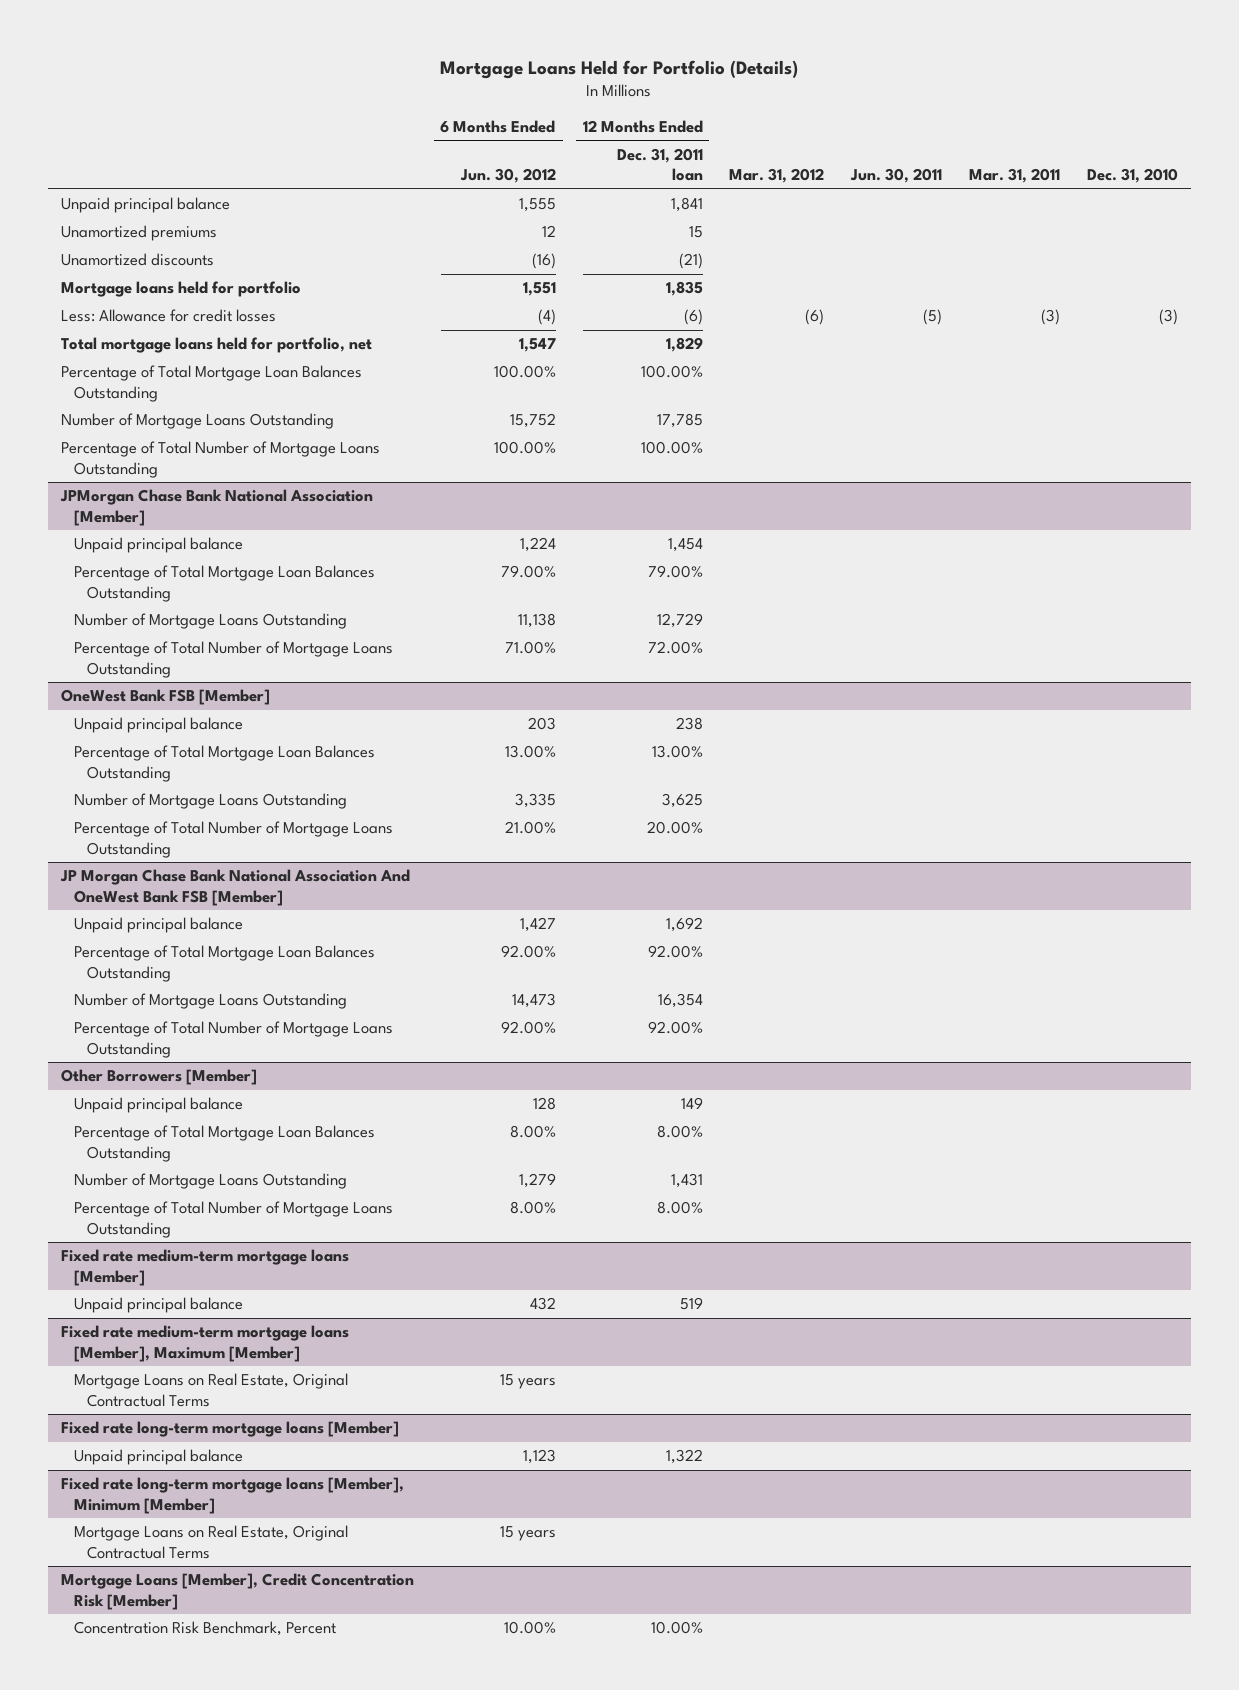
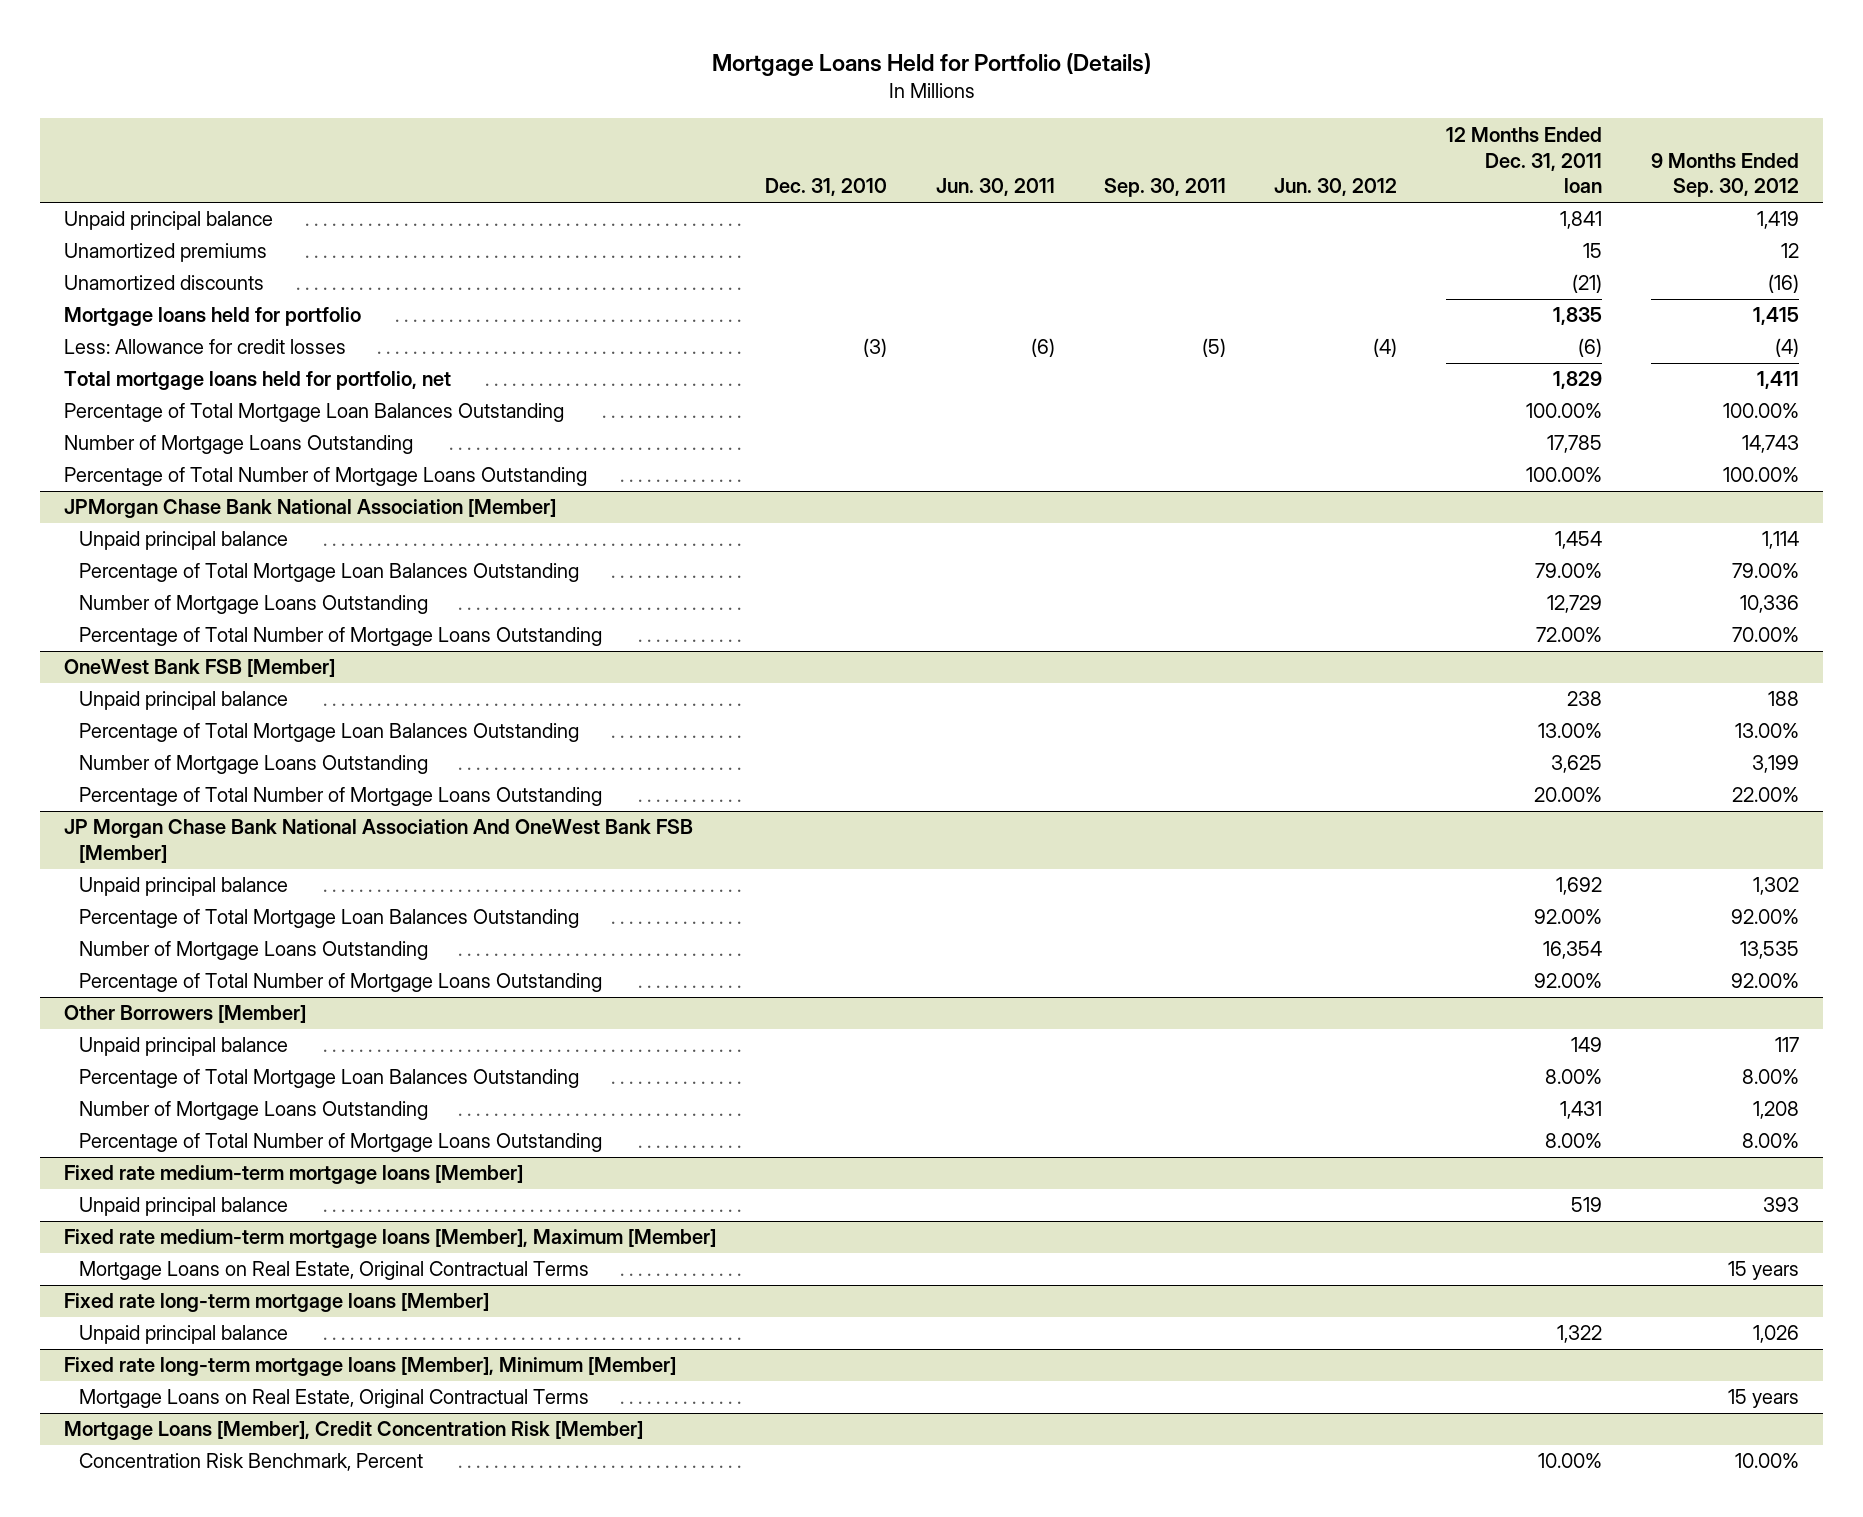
- | 6 Months Ended Jun. 30, 2012 | 12 Months Ended Dec. 31, 2011 loan | Mar. 31, 2012 | Jun. 30, 2011 | Mar. 31, 2011 | Dec. 31, 2010
+ | Dec. 31, 2010 | Jun. 30, 2011 | Sep. 30, 2011 | Jun. 30, 2012 | 12 Months Ended Dec. 31, 2011 loan | 9 Months Ended Sep. 30, 2012
- Less: Allowance for credit losses | (4) | (6) | (6) | (5) | (3) | (3)
+ Less: Allowance for credit losses | (3) | (6) | (5) | (4) | (6) | (4)

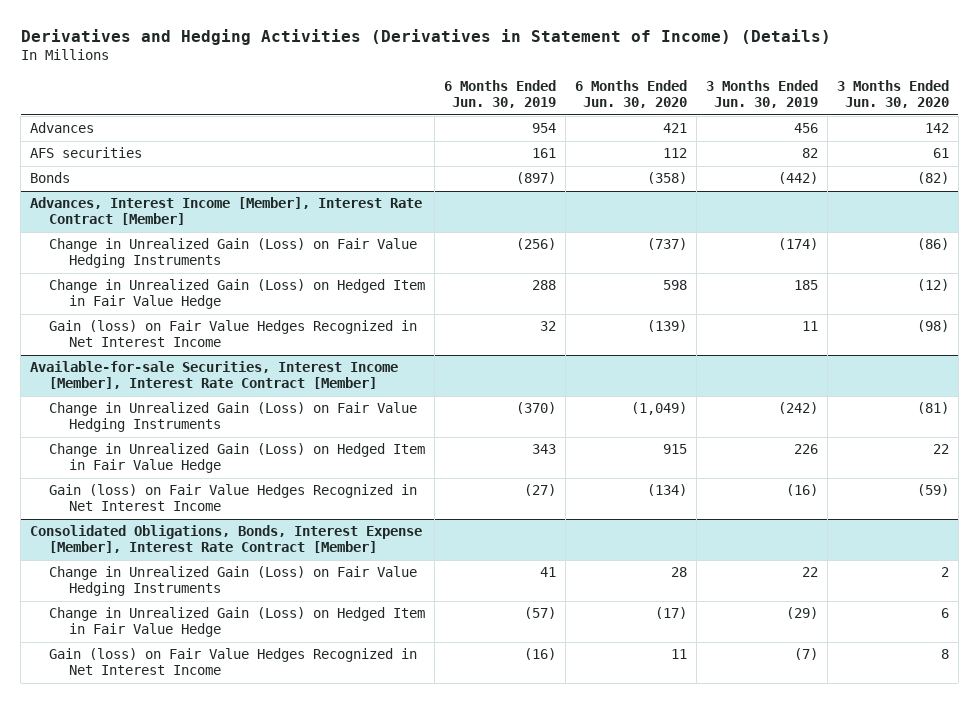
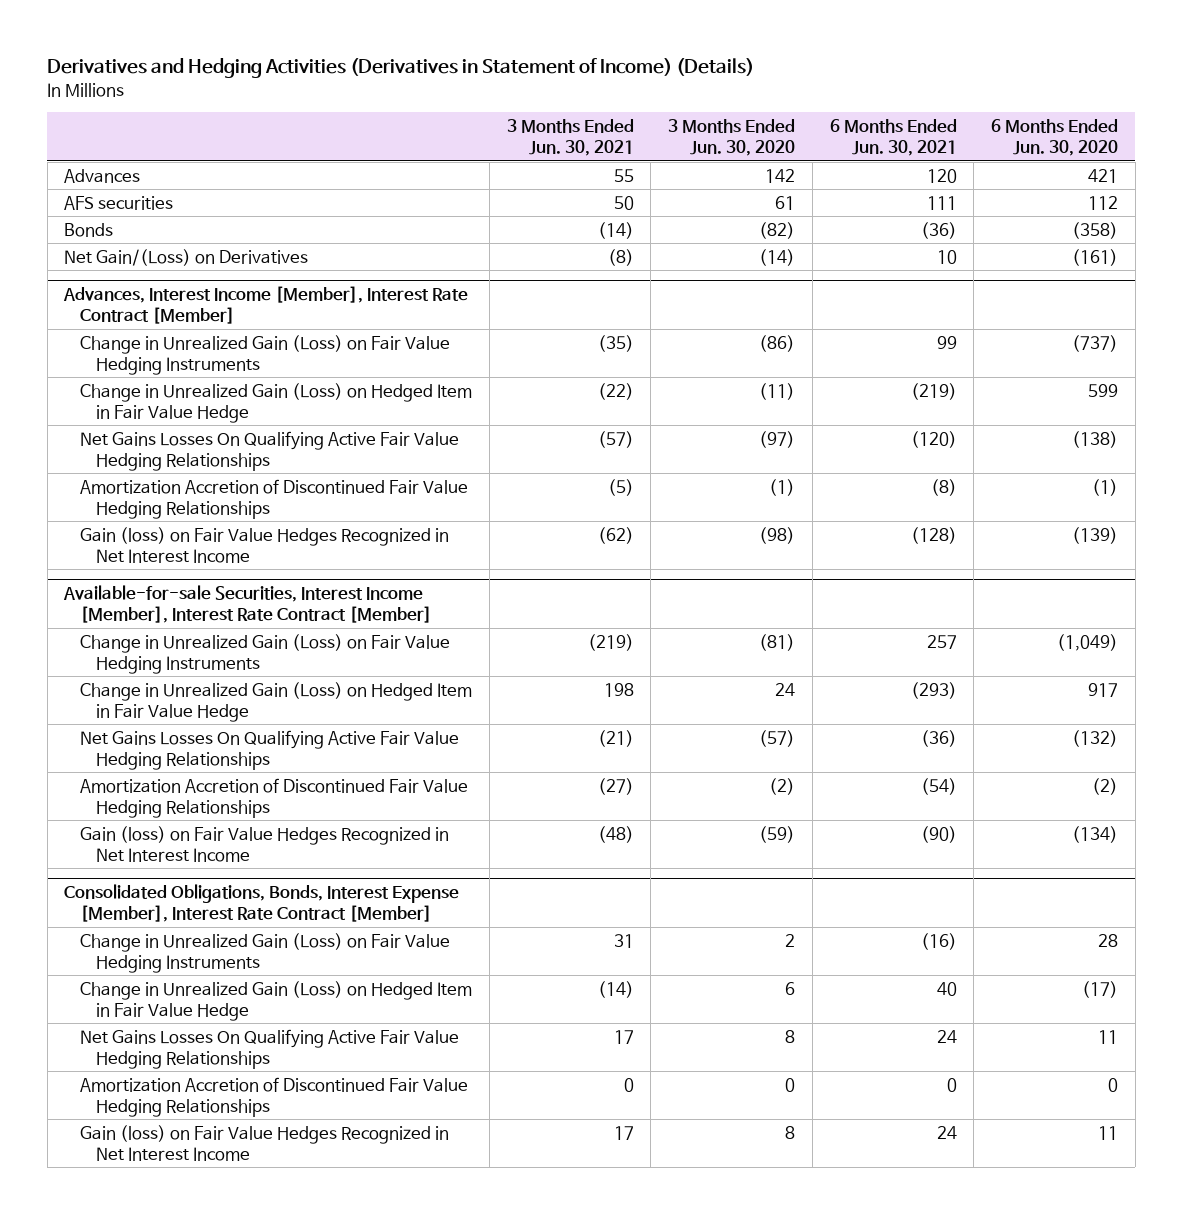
- | 6 Months Ended Jun. 30, 2019 | 6 Months Ended Jun. 30, 2020 | 3 Months Ended Jun. 30, 2019 | 3 Months Ended Jun. 30, 2020
+ | 3 Months Ended Jun. 30, 2021 | 3 Months Ended Jun. 30, 2020 | 6 Months Ended Jun. 30, 2021 | 6 Months Ended Jun. 30, 2020
+ Net Gain/(Loss) on Derivatives | (8) | (14) | 10 | (161)
@ Advances, Interest Income [Member], Interest Rate Contract [Member]
- Change in Unrealized Gain (Loss) on Hedged Item in Fair Value Hedge | 288 | 598 | 185 | (12)
+ Change in Unrealized Gain (Loss) on Hedged Item in Fair Value Hedge | (22) | (11) | (219) | 599
+ Net Gains Losses On Qualifying Active Fair Value Hedging Relationships | (57) | (97) | (120) | (138)
+ Amortization Accretion of Discontinued Fair Value Hedging Relationships | (5) | (1) | (8) | (1)
@ Available-for-sale Securities, Interest Income [Member], Interest Rate Contract [Member]
- Change in Unrealized Gain (Loss) on Hedged Item in Fair Value Hedge | 343 | 915 | 226 | 22
+ Change in Unrealized Gain (Loss) on Hedged Item in Fair Value Hedge | 198 | 24 | (293) | 917
+ Net Gains Losses On Qualifying Active Fair Value Hedging Relationships | (21) | (57) | (36) | (132)
+ Amortization Accretion of Discontinued Fair Value Hedging Relationships | (27) | (2) | (54) | (2)
@ Consolidated Obligations, Bonds, Interest Expense [Member], Interest Rate Contract [Member]
+ Net Gains Losses On Qualifying Active Fair Value Hedging Relationships | 17 | 8 | 24 | 11
+ Amortization Accretion of Discontinued Fair Value Hedging Relationships | 0 | 0 | 0 | 0

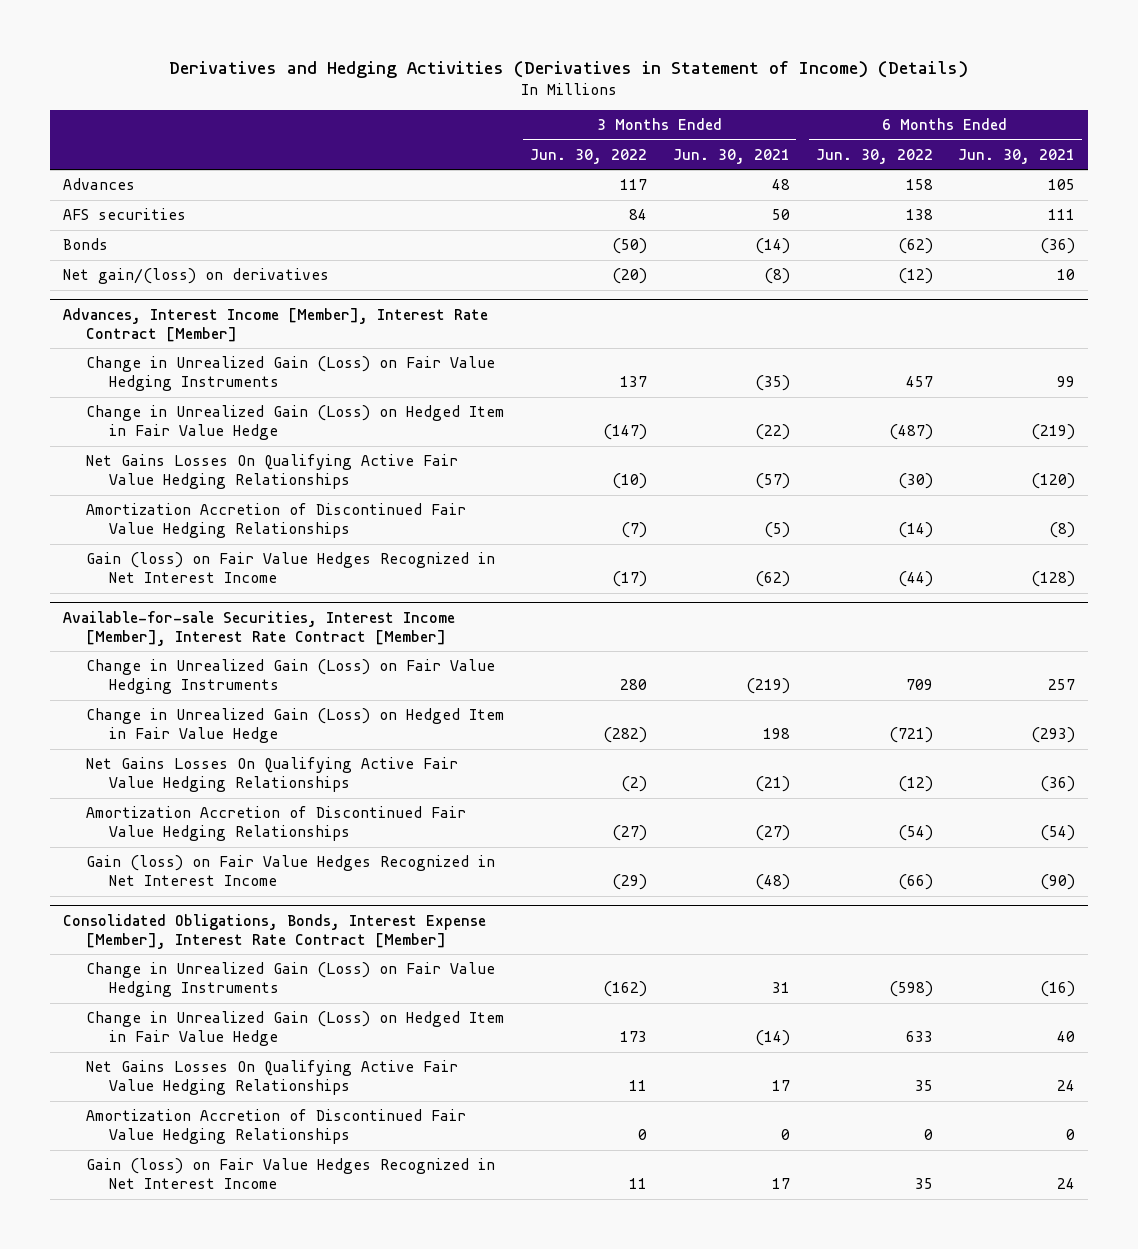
- | 3 Months Ended Jun. 30, 2021 | 3 Months Ended Jun. 30, 2020 | 6 Months Ended Jun. 30, 2021 | 6 Months Ended Jun. 30, 2020
+ | 3 Months Ended Jun. 30, 2022 | 3 Months Ended Jun. 30, 2021 | 6 Months Ended Jun. 30, 2022 | 6 Months Ended Jun. 30, 2021
- Advances | 55 | 142 | 120 | 421
+ Advances | 117 | 48 | 158 | 105
- Net Gain/(Loss) on Derivatives | (8) | (14) | 10 | (161)
+ Net gain/(loss) on derivatives | (20) | (8) | (12) | 10

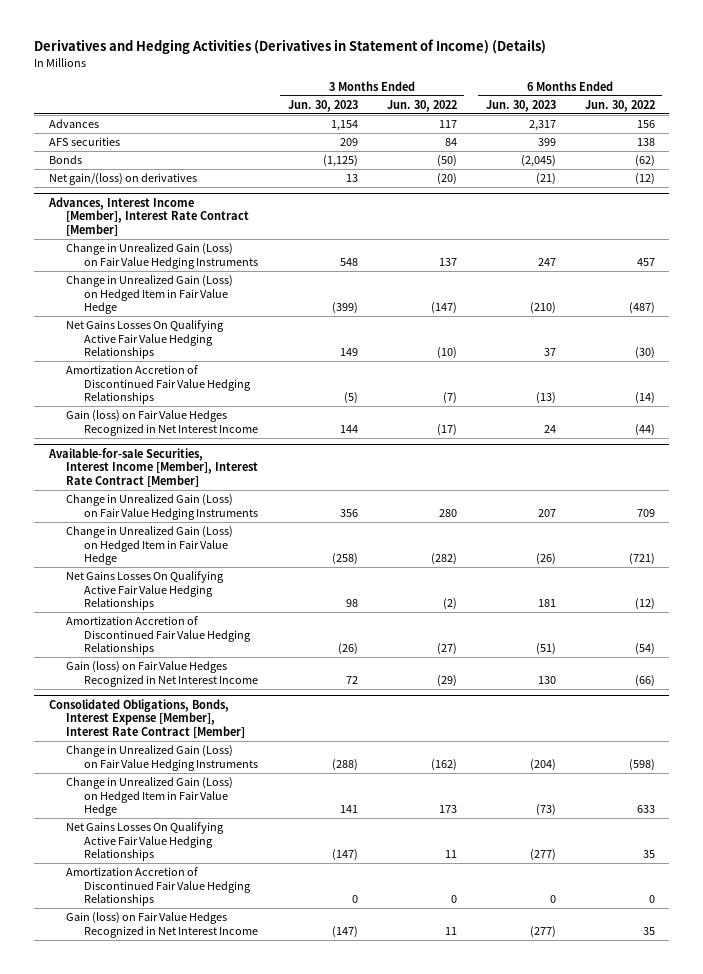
- | 3 Months Ended Jun. 30, 2022 | 3 Months Ended Jun. 30, 2021 | 6 Months Ended Jun. 30, 2022 | 6 Months Ended Jun. 30, 2021
+ | 3 Months Ended Jun. 30, 2023 | 3 Months Ended Jun. 30, 2022 | 6 Months Ended Jun. 30, 2023 | 6 Months Ended Jun. 30, 2022
- Advances | 117 | 48 | 158 | 105
+ Advances | 1,154 | 117 | 2,317 | 156

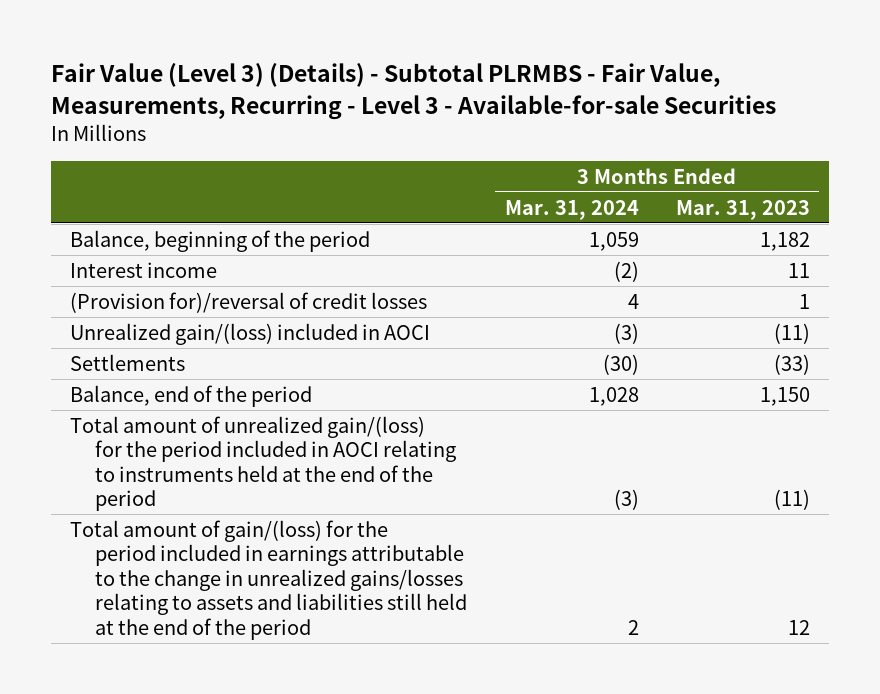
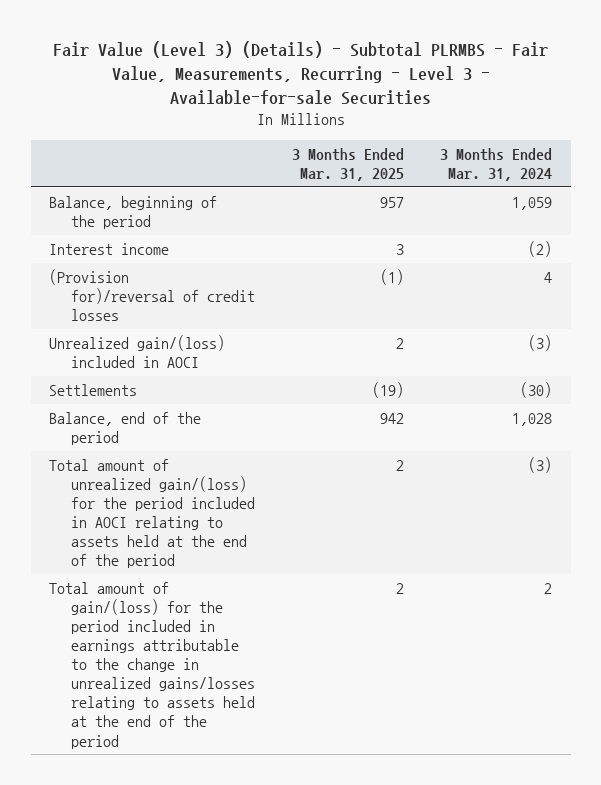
- | 3 Months Ended Mar. 31, 2024 | 3 Months Ended Mar. 31, 2023
+ | 3 Months Ended Mar. 31, 2025 | 3 Months Ended Mar. 31, 2024
- Total amount of unrealized gain/(loss) for the period included in AOCI relating to instruments held at the end of the period | (3) | (11)
- Total amount of gain/(loss) for the period included in earnings attributable to the change in unrealized gains/losses relating to assets and liabilities still held at the end of the period | 2 | 12
+ Total amount of unrealized gain/(loss) for the period included in AOCI relating to assets held at the end of the period | 2 | (3)
+ Total amount of gain/(loss) for the period included in earnings attributable to the change in unrealized gains/losses relating to assets held at the end of the period | 2 | 2

